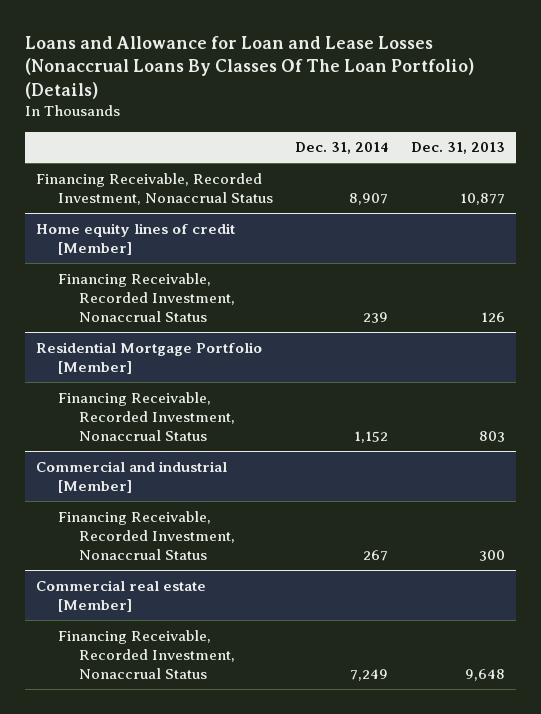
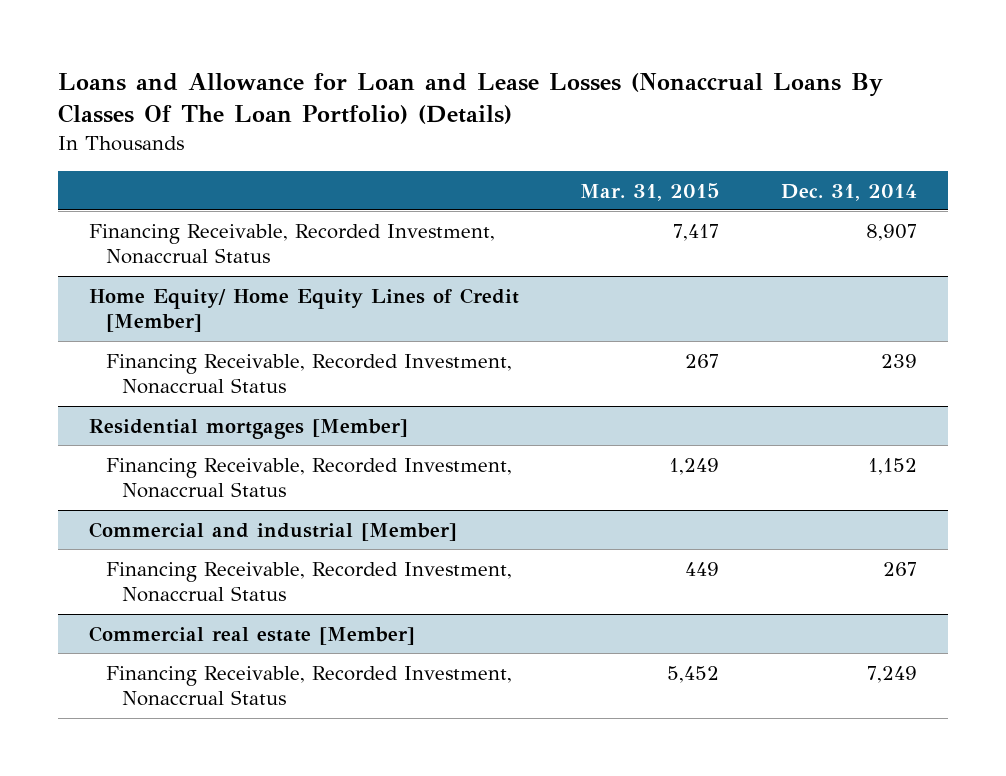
- | Dec. 31, 2014 | Dec. 31, 2013
+ | Mar. 31, 2015 | Dec. 31, 2014
- Home equity lines of credit [Member]
+ Home Equity/ Home Equity Lines of Credit [Member]
- Residential Mortgage Portfolio [Member]
+ Residential mortgages [Member]

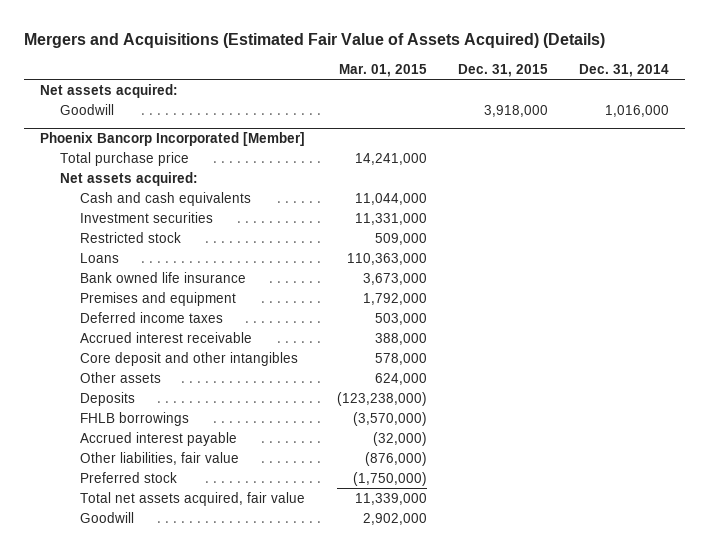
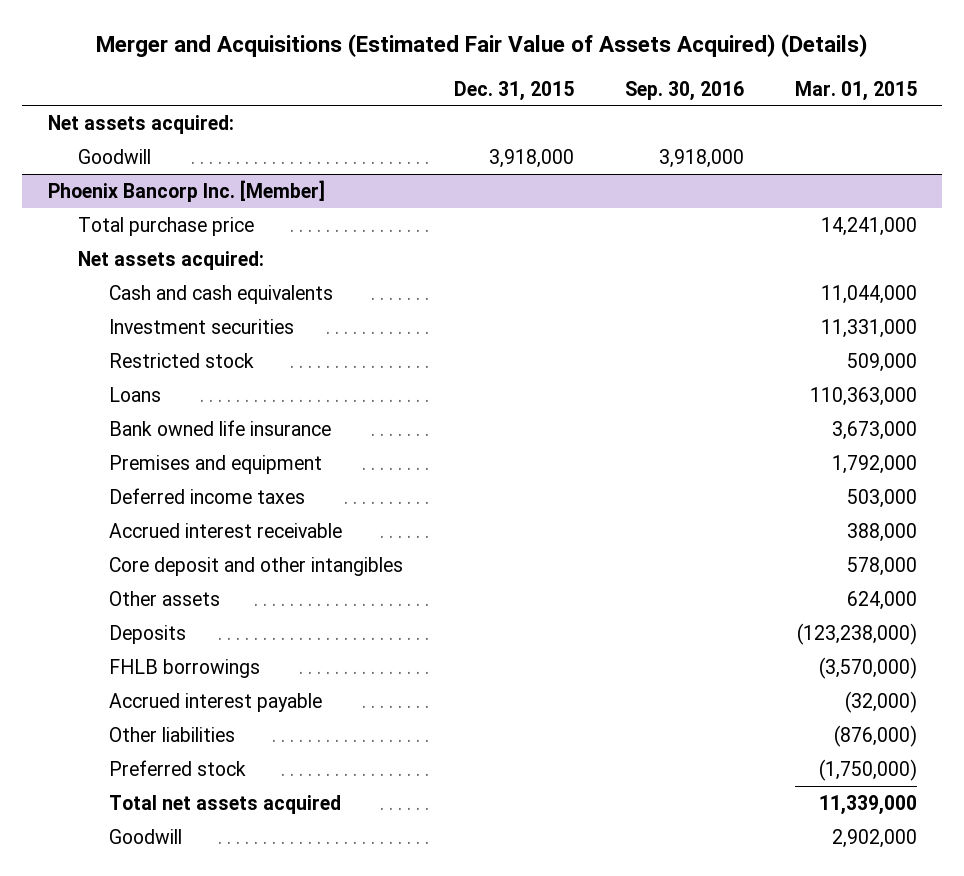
- Mergers and Acquisitions (Estimated Fair Value of Assets Acquired) (Details)
+ Merger and Acquisitions (Estimated Fair Value of Assets Acquired) (Details)
- | Mar. 01, 2015 | Dec. 31, 2015 | Dec. 31, 2014
+ | Dec. 31, 2015 | Sep. 30, 2016 | Mar. 01, 2015
- Phoenix Bancorp Incorporated [Member]
+ Phoenix Bancorp Inc. [Member]
- Other liabilities, fair value | (876,000) | |
+ Other liabilities | | | (876,000)
- Total net assets acquired, fair value | 11,339,000 | |
+ Total net assets acquired | | | 11,339,000

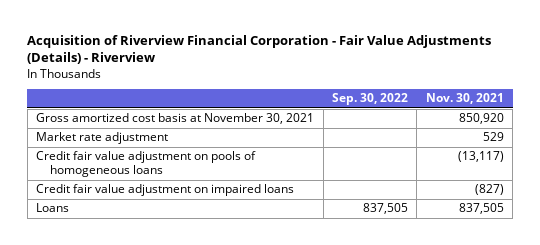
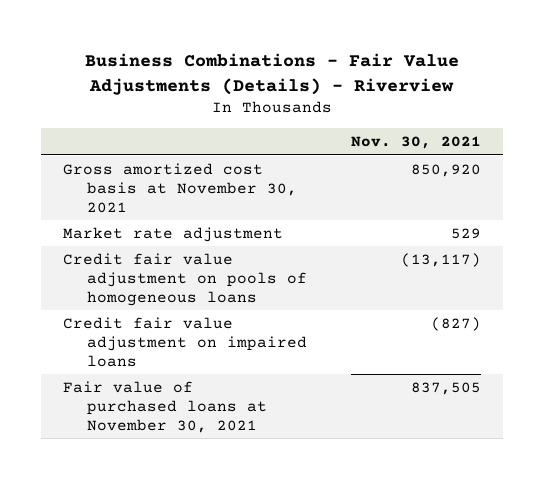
- Acquisition of Riverview Financial Corporation - Fair Value Adjustments (Details) - Riverview
+ Business Combinations - Fair Value Adjustments (Details) - Riverview
- | Sep. 30, 2022 | Nov. 30, 2021
+ | Nov. 30, 2021
- Loans | 837,505 | 837,505
+ Fair value of purchased loans at November 30, 2021 | 837,505

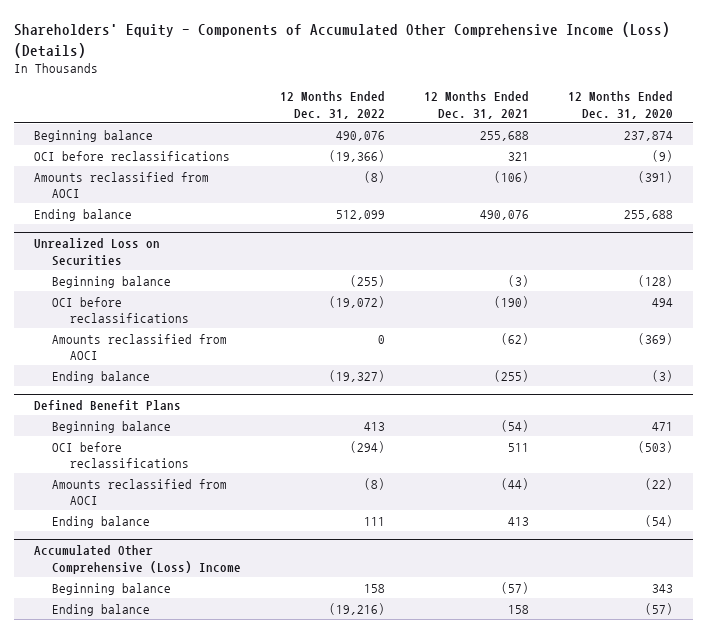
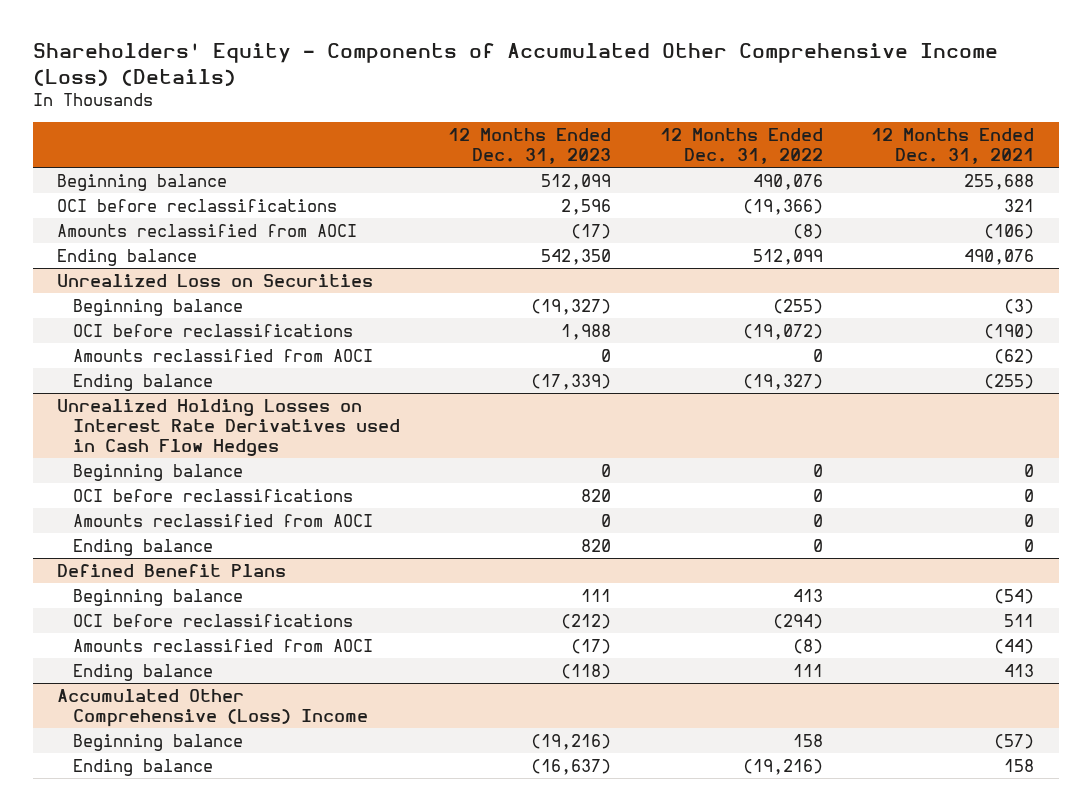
- | 12 Months Ended Dec. 31, 2022 | 12 Months Ended Dec. 31, 2021 | 12 Months Ended Dec. 31, 2020
+ | 12 Months Ended Dec. 31, 2023 | 12 Months Ended Dec. 31, 2022 | 12 Months Ended Dec. 31, 2021
+ Unrealized Holding Losses on Interest Rate Derivatives used in Cash Flow Hedges
+ Beginning balance | 0 | 0 | 0
+ OCI before reclassifications | 820 | 0 | 0
+ Amounts reclassified from AOCI | 0 | 0 | 0
+ Ending balance | 820 | 0 | 0

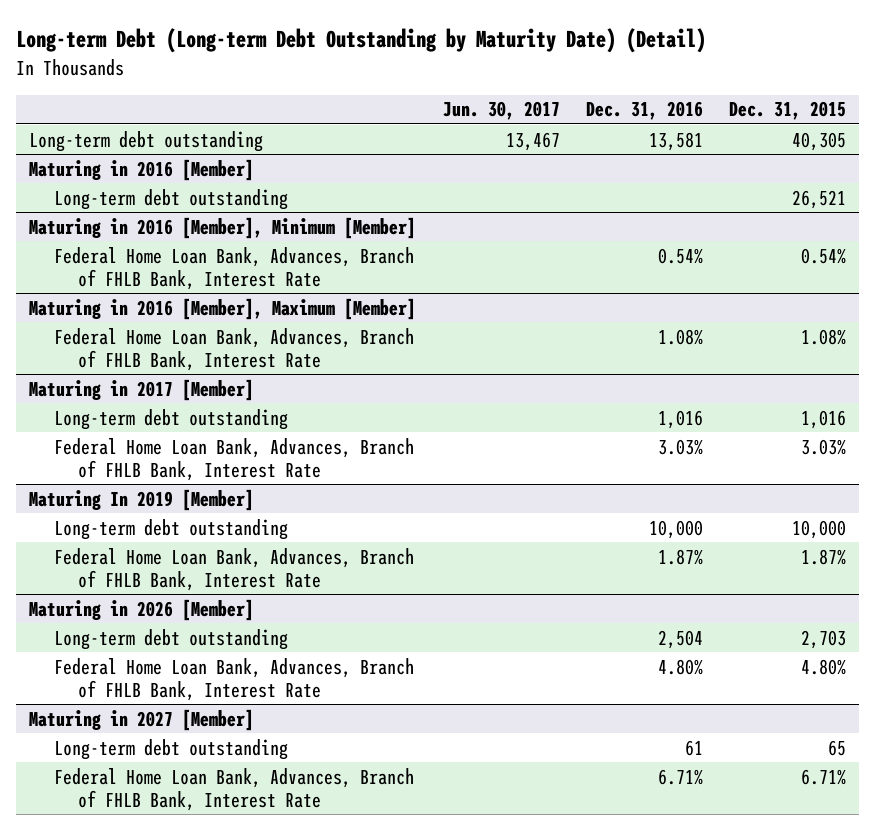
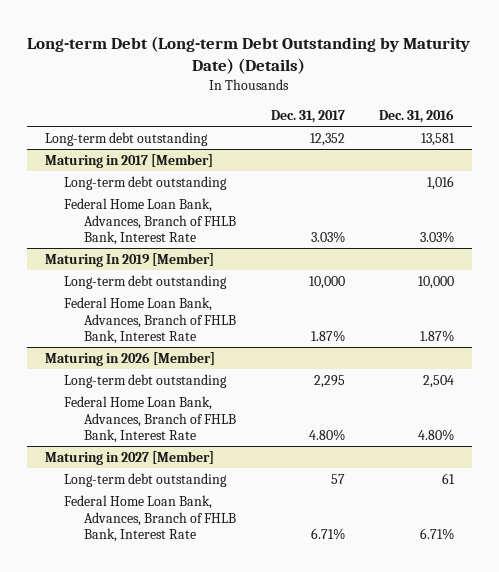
- Long-term Debt (Long-term Debt Outstanding by Maturity Date) (Detail)
+ Long-term Debt (Long-term Debt Outstanding by Maturity Date) (Details)
- | Jun. 30, 2017 | Dec. 31, 2016 | Dec. 31, 2015
+ | Dec. 31, 2017 | Dec. 31, 2016
- Maturing in 2016 [Member]
- Long-term debt outstanding | | | 26,521
- Maturing in 2016 [Member], Minimum [Member]
- Federal Home Loan Bank, Advances, Branch of FHLB Bank, Interest Rate | | 0.54% | 0.54%
- Maturing in 2016 [Member], Maximum [Member]
- Federal Home Loan Bank, Advances, Branch of FHLB Bank, Interest Rate | | 1.08% | 1.08%

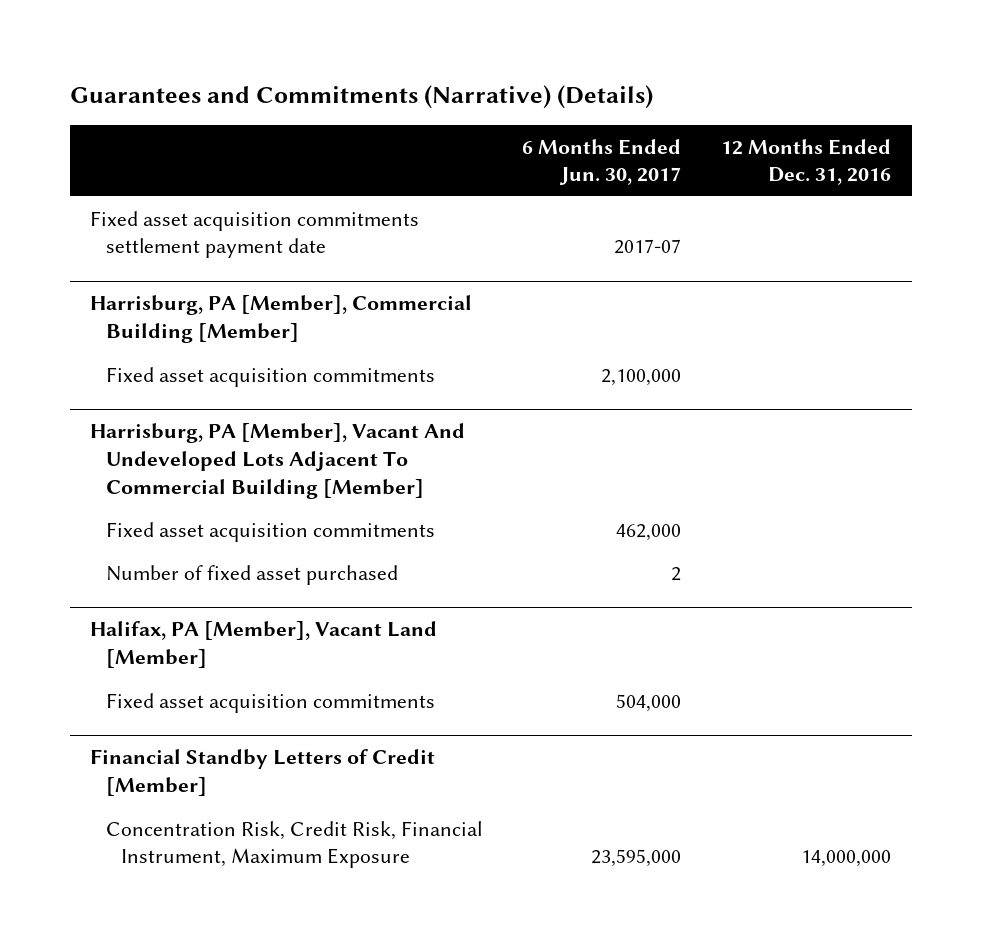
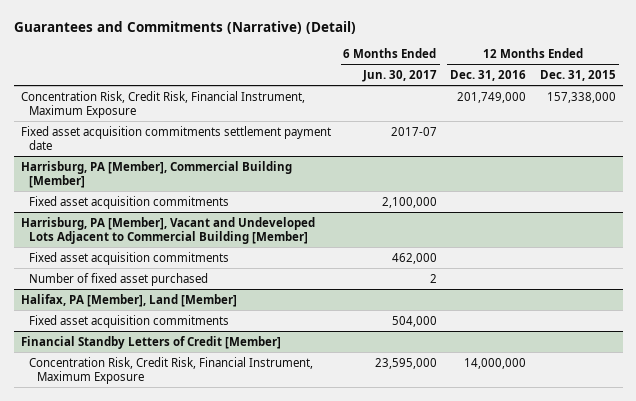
- Guarantees and Commitments (Narrative) (Details)
+ Guarantees and Commitments (Narrative) (Detail)
- | 6 Months Ended Jun. 30, 2017 | 12 Months Ended Dec. 31, 2016
+ | 6 Months Ended Jun. 30, 2017 | 12 Months Ended Dec. 31, 2016 | 12 Months Ended Dec. 31, 2015
+ Concentration Risk, Credit Risk, Financial Instrument, Maximum Exposure | | 201,749,000 | 157,338,000
- Harrisburg, PA [Member], Vacant And Undeveloped Lots Adjacent To Commercial Building [Member]
+ Harrisburg, PA [Member], Vacant and Undeveloped Lots Adjacent to Commercial Building [Member]
- Halifax, PA [Member], Vacant Land [Member]
+ Halifax, PA [Member], Land [Member]

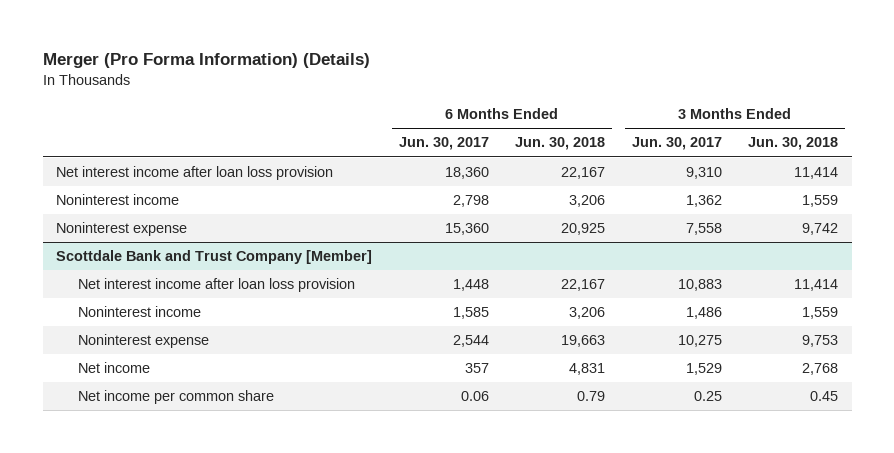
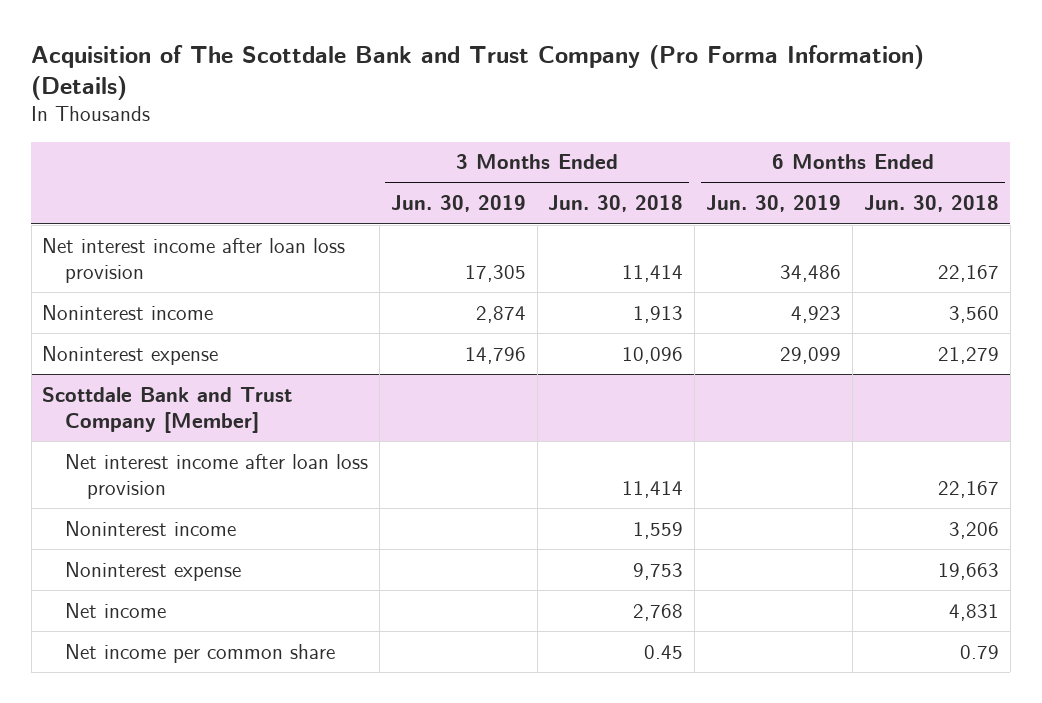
- Merger (Pro Forma Information) (Details)
+ Acquisition of The Scottdale Bank and Trust Company (Pro Forma Information) (Details)
- | 6 Months Ended Jun. 30, 2017 | 6 Months Ended Jun. 30, 2018 | 3 Months Ended Jun. 30, 2017 | 3 Months Ended Jun. 30, 2018
+ | 3 Months Ended Jun. 30, 2019 | 3 Months Ended Jun. 30, 2018 | 6 Months Ended Jun. 30, 2019 | 6 Months Ended Jun. 30, 2018
- Noninterest income | 2,798 | 3,206 | 1,362 | 1,559
- Noninterest expense | 15,360 | 20,925 | 7,558 | 9,742
+ Noninterest income | 2,874 | 1,913 | 4,923 | 3,560
+ Noninterest expense | 14,796 | 10,096 | 29,099 | 21,279

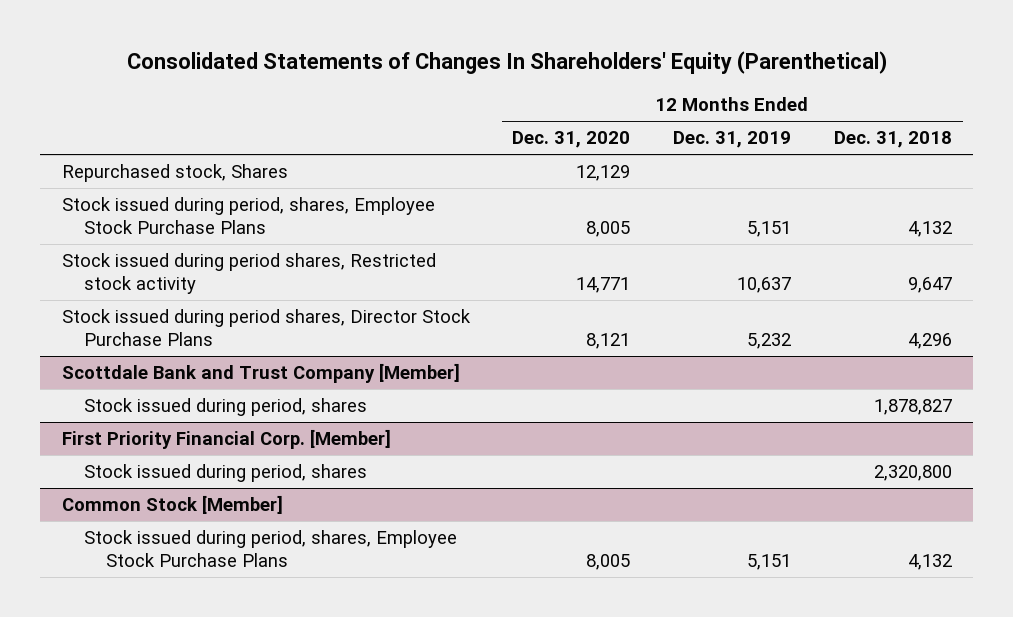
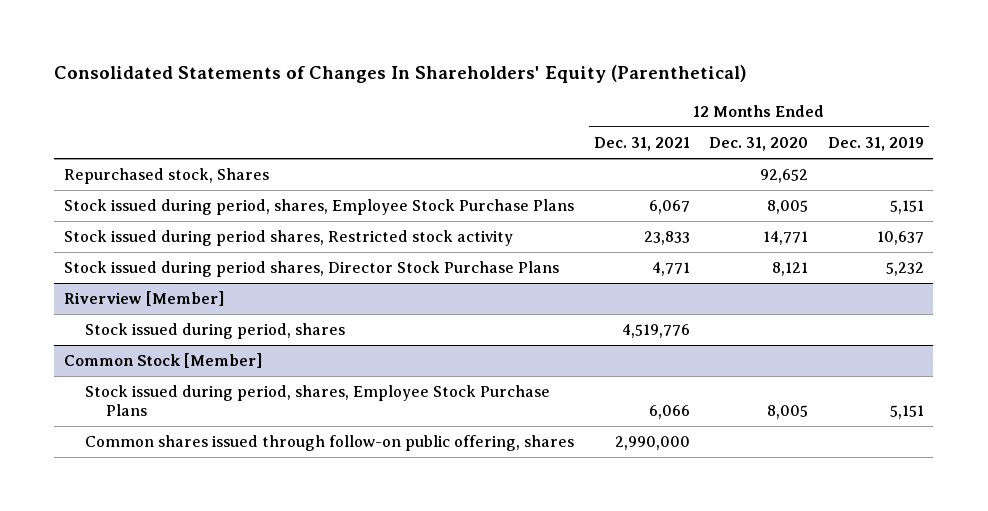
- | 12 Months Ended Dec. 31, 2020 | 12 Months Ended Dec. 31, 2019 | 12 Months Ended Dec. 31, 2018
+ | 12 Months Ended Dec. 31, 2021 | 12 Months Ended Dec. 31, 2020 | 12 Months Ended Dec. 31, 2019
- Repurchased stock, Shares | 12,129 | |
+ Repurchased stock, Shares | | 92,652 |
- Scottdale Bank and Trust Company [Member]
- Stock issued during period, shares | | | 1,878,827
- First Priority Financial Corp. [Member]
+ Riverview [Member]
@ Common Stock [Member]
+ Common shares issued through follow-on public offering, shares | 2,990,000 | |

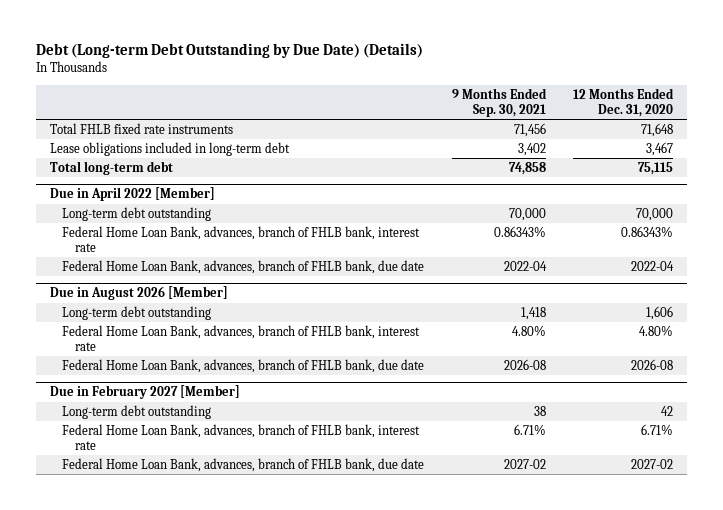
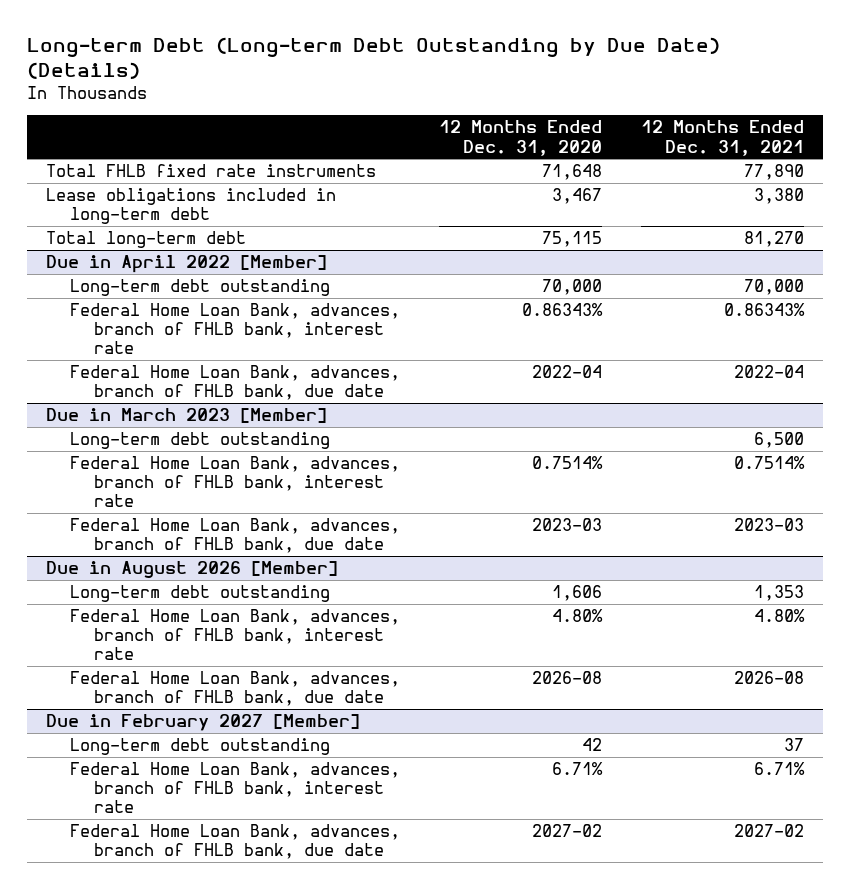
- Debt (Long-term Debt Outstanding by Due Date) (Details)
+ Long-term Debt (Long-term Debt Outstanding by Due Date) (Details)
- | 9 Months Ended Sep. 30, 2021 | 12 Months Ended Dec. 31, 2020
+ | 12 Months Ended Dec. 31, 2020 | 12 Months Ended Dec. 31, 2021
+ Due in March 2023 [Member]
+ Long-term debt outstanding | | 6,500
+ Federal Home Loan Bank, advances, branch of FHLB bank, interest rate | 0.7514% | 0.7514%
+ Federal Home Loan Bank, advances, branch of FHLB bank, due date | 2023-03 | 2023-03

